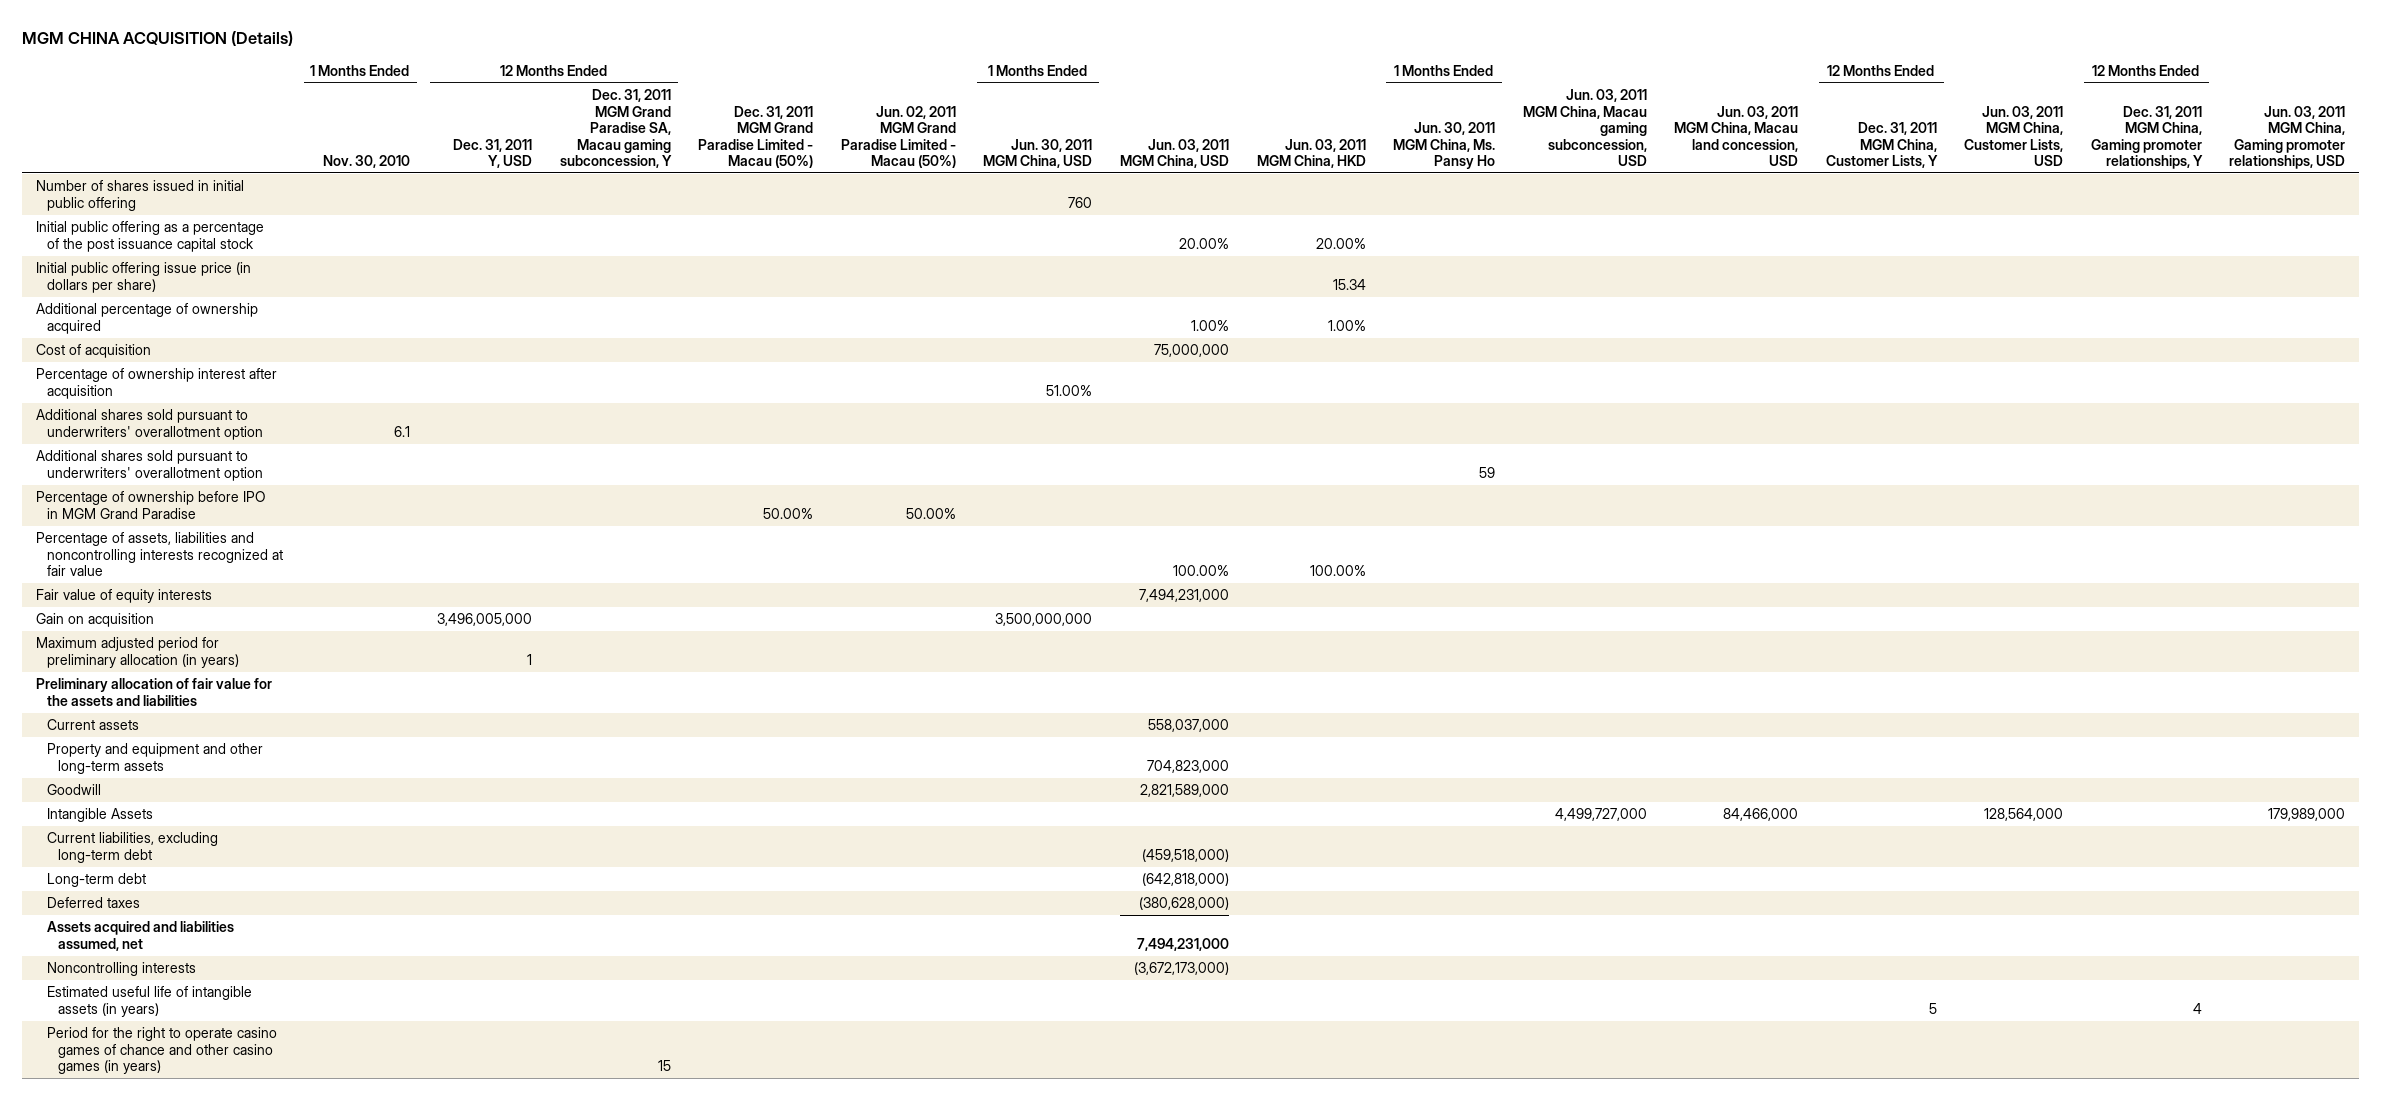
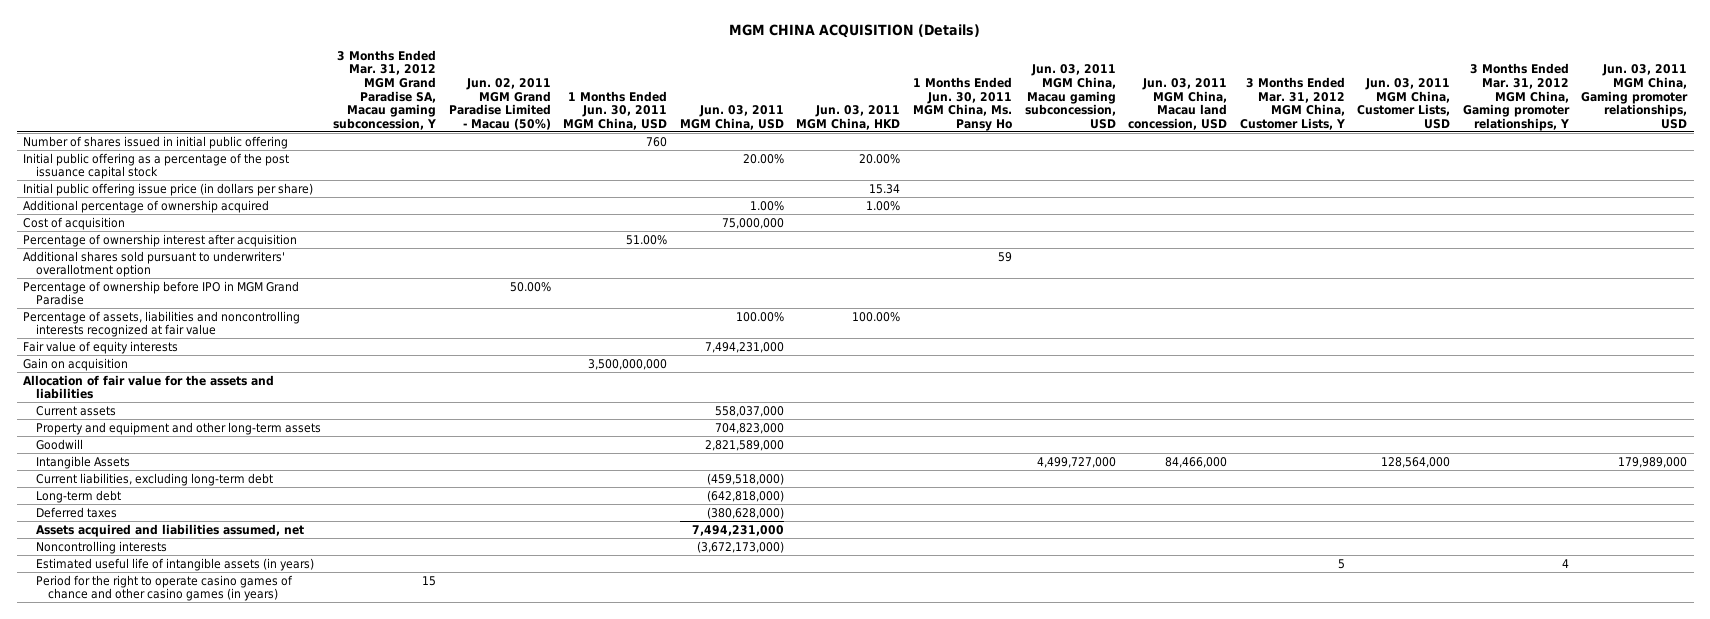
- | 1 Months Ended Nov. 30, 2010 | 12 Months Ended Dec. 31, 2011 Y, USD | 12 Months Ended Dec. 31, 2011 MGM Grand Paradise SA, Macau gaming subconcession, Y | Dec. 31, 2011 MGM Grand Paradise Limited - Macau (50%) | Jun. 02, 2011 MGM Grand Paradise Limited - Macau (50%) | 1 Months Ended Jun. 30, 2011 MGM China, USD | Jun. 03, 2011 MGM China, USD | Jun. 03, 2011 MGM China, HKD | 1 Months Ended Jun. 30, 2011 MGM China, Ms. Pansy Ho | Jun. 03, 2011 MGM China, Macau gaming subconcession, USD | Jun. 03, 2011 MGM China, Macau land concession, USD | 12 Months Ended Dec. 31, 2011 MGM China, Customer Lists, Y | Jun. 03, 2011 MGM China, Customer Lists, USD | 12 Months Ended Dec. 31, 2011 MGM China, Gaming promoter relationships, Y | Jun. 03, 2011 MGM China, Gaming promoter relationships, USD
+ | 3 Months Ended Mar. 31, 2012 MGM Grand Paradise SA, Macau gaming subconcession, Y | Jun. 02, 2011 MGM Grand Paradise Limited - Macau (50%) | 1 Months Ended Jun. 30, 2011 MGM China, USD | Jun. 03, 2011 MGM China, USD | Jun. 03, 2011 MGM China, HKD | 1 Months Ended Jun. 30, 2011 MGM China, Ms. Pansy Ho | Jun. 03, 2011 MGM China, Macau gaming subconcession, USD | Jun. 03, 2011 MGM China, Macau land concession, USD | 3 Months Ended Mar. 31, 2012 MGM China, Customer Lists, Y | Jun. 03, 2011 MGM China, Customer Lists, USD | 3 Months Ended Mar. 31, 2012 MGM China, Gaming promoter relationships, Y | Jun. 03, 2011 MGM China, Gaming promoter relationships, USD
- Additional shares sold pursuant to underwriters' overallotment option | 6.1 | | | | | | | | | | | | | |
- Maximum adjusted period for preliminary allocation (in years) | | 1 | | | | | | | | | | | | |
- Preliminary allocation of fair value for the assets and liabilities
+ Allocation of fair value for the assets and liabilities

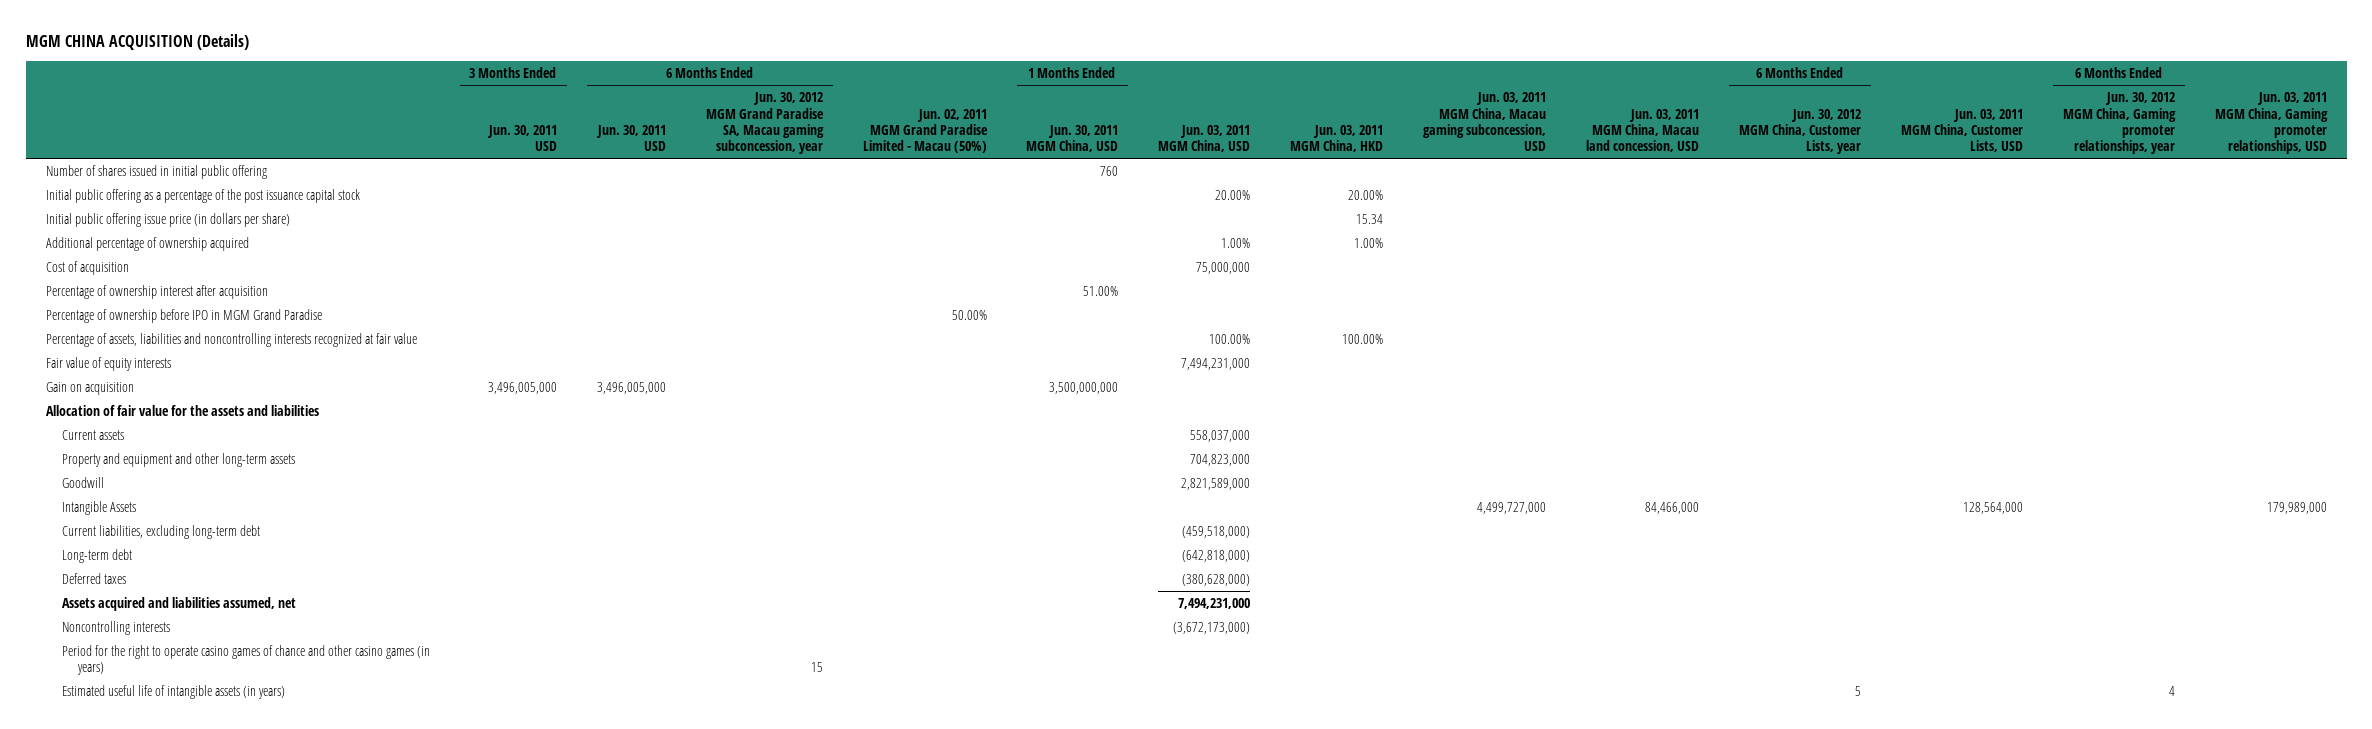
- | 3 Months Ended Mar. 31, 2012 MGM Grand Paradise SA, Macau gaming subconcession, Y | Jun. 02, 2011 MGM Grand Paradise Limited - Macau (50%) | 1 Months Ended Jun. 30, 2011 MGM China, USD | Jun. 03, 2011 MGM China, USD | Jun. 03, 2011 MGM China, HKD | 1 Months Ended Jun. 30, 2011 MGM China, Ms. Pansy Ho | Jun. 03, 2011 MGM China, Macau gaming subconcession, USD | Jun. 03, 2011 MGM China, Macau land concession, USD | 3 Months Ended Mar. 31, 2012 MGM China, Customer Lists, Y | Jun. 03, 2011 MGM China, Customer Lists, USD | 3 Months Ended Mar. 31, 2012 MGM China, Gaming promoter relationships, Y | Jun. 03, 2011 MGM China, Gaming promoter relationships, USD
+ | 3 Months Ended Jun. 30, 2011 USD | 6 Months Ended Jun. 30, 2011 USD | 6 Months Ended Jun. 30, 2012 MGM Grand Paradise SA, Macau gaming subconcession, year | Jun. 02, 2011 MGM Grand Paradise Limited - Macau (50%) | 1 Months Ended Jun. 30, 2011 MGM China, USD | Jun. 03, 2011 MGM China, USD | Jun. 03, 2011 MGM China, HKD | Jun. 03, 2011 MGM China, Macau gaming subconcession, USD | Jun. 03, 2011 MGM China, Macau land concession, USD | 6 Months Ended Jun. 30, 2012 MGM China, Customer Lists, year | Jun. 03, 2011 MGM China, Customer Lists, USD | 6 Months Ended Jun. 30, 2012 MGM China, Gaming promoter relationships, year | Jun. 03, 2011 MGM China, Gaming promoter relationships, USD
- Additional shares sold pursuant to underwriters' overallotment option | | | | | | 59 | | | | | |
moved down: Estimated useful life of intangible assets (in years) | | | | | | | | | | 5 | | 4 |

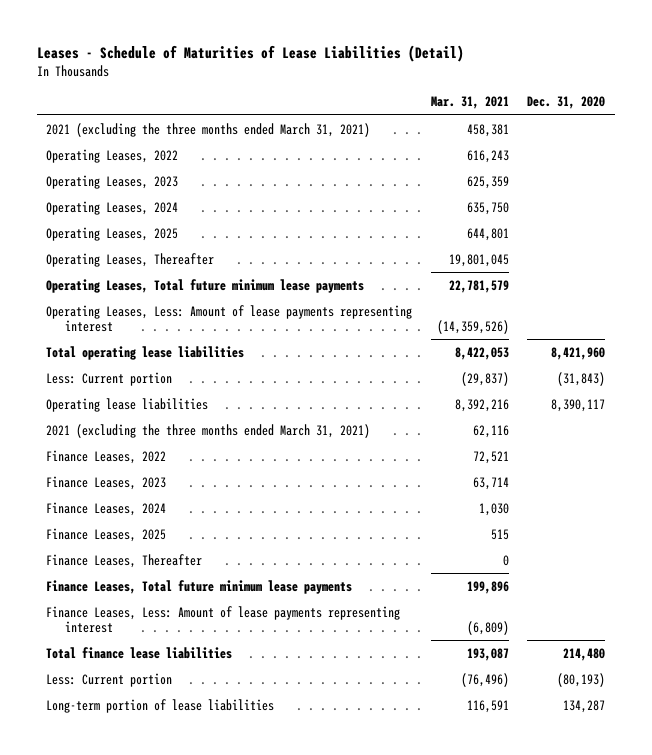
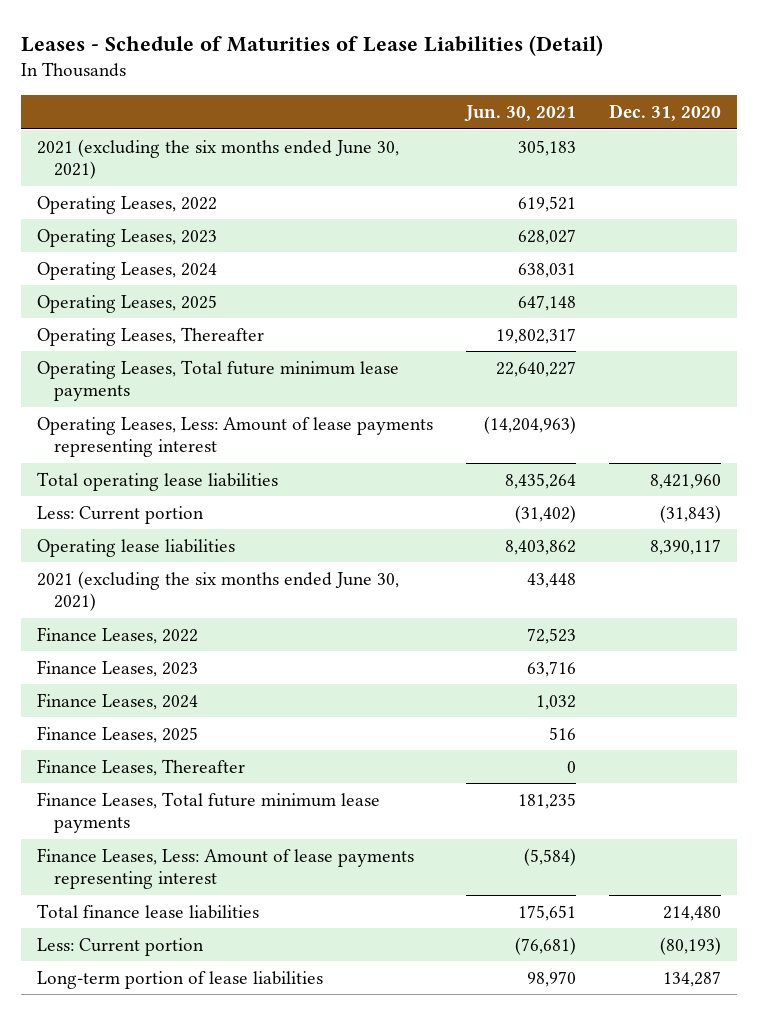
- | Mar. 31, 2021 | Dec. 31, 2020
+ | Jun. 30, 2021 | Dec. 31, 2020
- 2021 (excluding the three months ended March 31, 2021) | 458,381 |
+ 2021 (excluding the six months ended June 30, 2021) | 305,183 |
- 2021 (excluding the three months ended March 31, 2021) | 62,116 |
+ 2021 (excluding the six months ended June 30, 2021) | 43,448 |

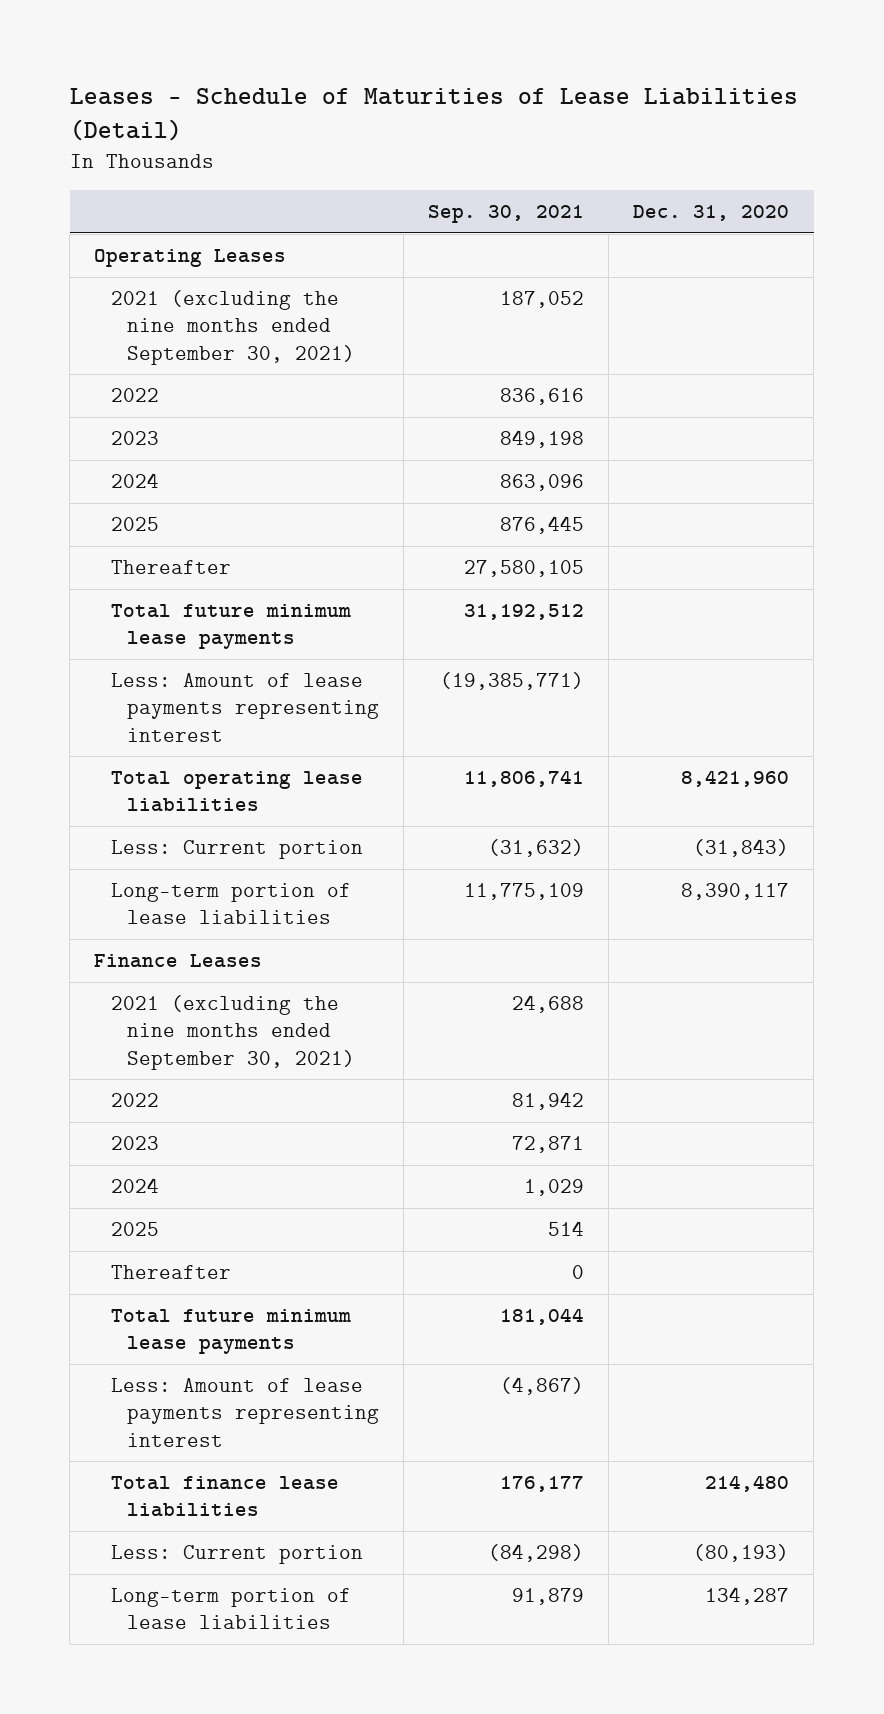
- | Jun. 30, 2021 | Dec. 31, 2020
+ | Sep. 30, 2021 | Dec. 31, 2020
- 2021 (excluding the six months ended June 30, 2021) | 305,183 |
- Operating Leases, 2022 | 619,521 |
- Operating Leases, 2023 | 628,027 |
- Operating Leases, 2024 | 638,031 |
- Operating Leases, 2025 | 647,148 |
- Operating Leases, Thereafter | 19,802,317 |
- Operating Leases, Total future minimum lease payments | 22,640,227 |
- Operating Leases, Less: Amount of lease payments representing interest | (14,204,963) |
+ Operating Leases
+ 2021 (excluding the nine months ended September 30, 2021) | 187,052 |
+ 2022 | 836,616 |
+ 2023 | 849,198 |
+ 2024 | 863,096 |
+ 2025 | 876,445 |
+ Thereafter | 27,580,105 |
+ Total future minimum lease payments | 31,192,512 |
+ Less: Amount of lease payments representing interest | (19,385,771) |
- Operating lease liabilities | 8,403,862 | 8,390,117
- 2021 (excluding the six months ended June 30, 2021) | 43,448 |
- Finance Leases, 2022 | 72,523 |
- Finance Leases, 2023 | 63,716 |
- Finance Leases, 2024 | 1,032 |
- Finance Leases, 2025 | 516 |
- Finance Leases, Thereafter | 0 |
- Finance Leases, Total future minimum lease payments | 181,235 |
- Finance Leases, Less: Amount of lease payments representing interest | (5,584) |
+ Long-term portion of lease liabilities | 11,775,109 | 8,390,117
+ Finance Leases
+ 2021 (excluding the nine months ended September 30, 2021) | 24,688 |
+ 2022 | 81,942 |
+ 2023 | 72,871 |
+ 2024 | 1,029 |
+ 2025 | 514 |
+ Thereafter | 0 |
+ Total future minimum lease payments | 181,044 |
+ Less: Amount of lease payments representing interest | (4,867) |

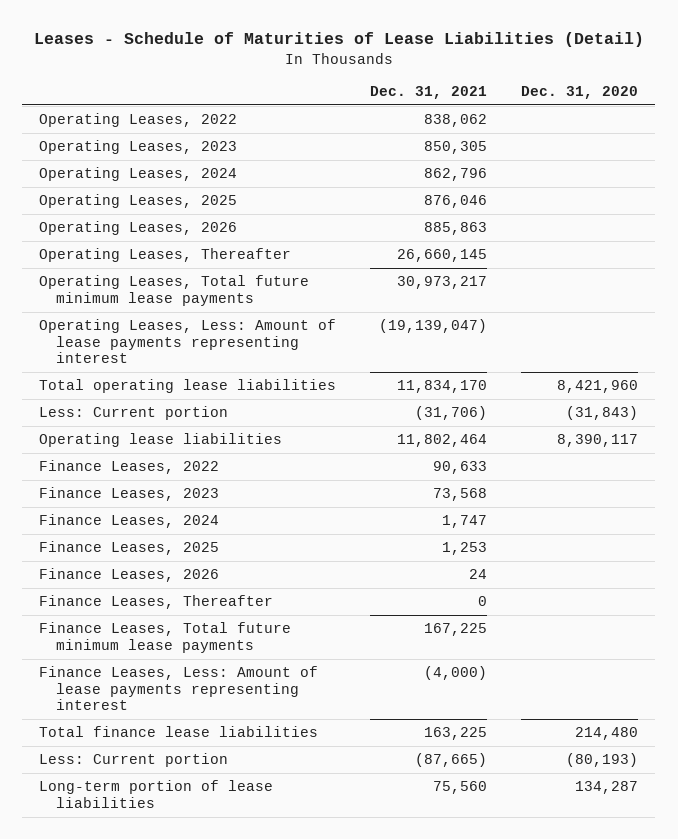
- | Sep. 30, 2021 | Dec. 31, 2020
+ | Dec. 31, 2021 | Dec. 31, 2020
- Operating Leases
- 2021 (excluding the nine months ended September 30, 2021) | 187,052 |
- 2022 | 836,616 |
- 2023 | 849,198 |
- 2024 | 863,096 |
- 2025 | 876,445 |
- Thereafter | 27,580,105 |
- Total future minimum lease payments | 31,192,512 |
- Less: Amount of lease payments representing interest | (19,385,771) |
+ Operating Leases, 2022 | 838,062 |
+ Operating Leases, 2023 | 850,305 |
+ Operating Leases, 2024 | 862,796 |
+ Operating Leases, 2025 | 876,046 |
+ Operating Leases, 2026 | 885,863 |
+ Operating Leases, Thereafter | 26,660,145 |
+ Operating Leases, Total future minimum lease payments | 30,973,217 |
+ Operating Leases, Less: Amount of lease payments representing interest | (19,139,047) |
- Long-term portion of lease liabilities | 11,775,109 | 8,390,117
- Finance Leases
- 2021 (excluding the nine months ended September 30, 2021) | 24,688 |
- 2022 | 81,942 |
- 2023 | 72,871 |
- 2024 | 1,029 |
- 2025 | 514 |
- Thereafter | 0 |
- Total future minimum lease payments | 181,044 |
- Less: Amount of lease payments representing interest | (4,867) |
+ Operating lease liabilities | 11,802,464 | 8,390,117
+ Finance Leases, 2022 | 90,633 |
+ Finance Leases, 2023 | 73,568 |
+ Finance Leases, 2024 | 1,747 |
+ Finance Leases, 2025 | 1,253 |
+ Finance Leases, 2026 | 24 |
+ Finance Leases, Thereafter | 0 |
+ Finance Leases, Total future minimum lease payments | 167,225 |
+ Finance Leases, Less: Amount of lease payments representing interest | (4,000) |

